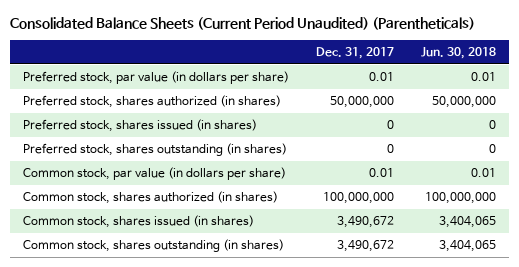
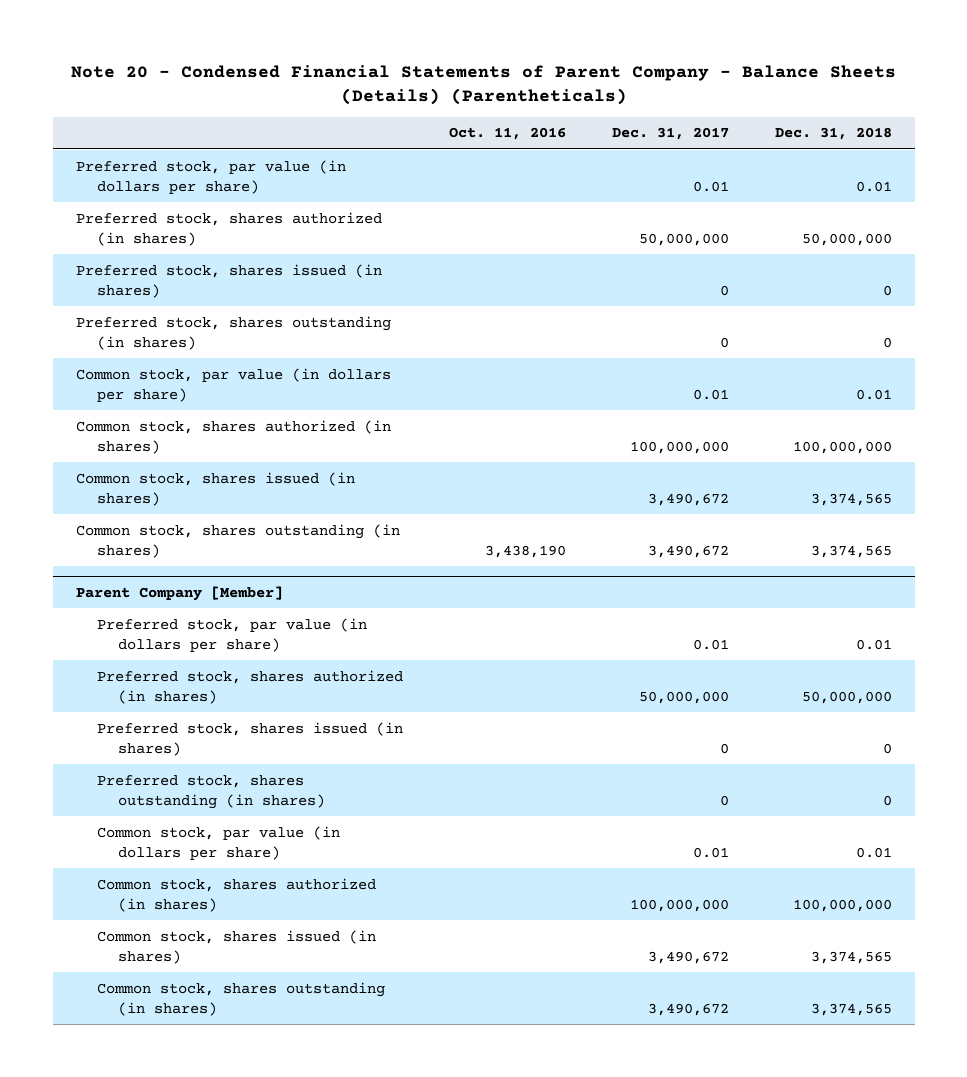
- Consolidated Balance Sheets (Current Period Unaudited) (Parentheticals)
+ Note 20 - Condensed Financial Statements of Parent Company - Balance Sheets (Details) (Parentheticals)
- | Dec. 31, 2017 | Jun. 30, 2018
+ | Oct. 11, 2016 | Dec. 31, 2017 | Dec. 31, 2018
+ Parent Company [Member]
+ Preferred stock, par value (in dollars per share) | | 0.01 | 0.01
+ Preferred stock, shares authorized (in shares) | | 50,000,000 | 50,000,000
+ Preferred stock, shares issued (in shares) | | 0 | 0
+ Preferred stock, shares outstanding (in shares) | | 0 | 0
+ Common stock, par value (in dollars per share) | | 0.01 | 0.01
+ Common stock, shares authorized (in shares) | | 100,000,000 | 100,000,000
+ Common stock, shares issued (in shares) | | 3,490,672 | 3,374,565
+ Common stock, shares outstanding (in shares) | | 3,490,672 | 3,374,565

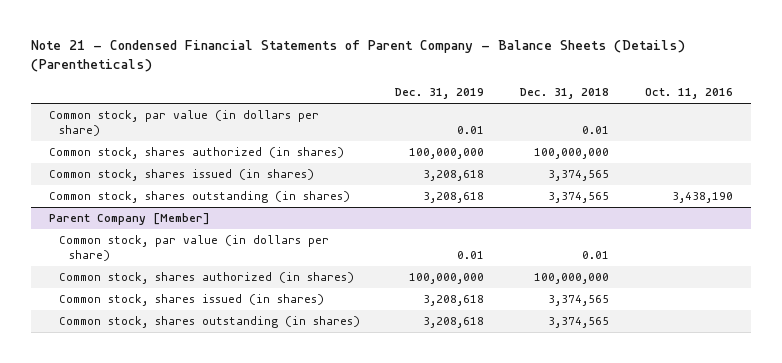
- Note 20 - Condensed Financial Statements of Parent Company - Balance Sheets (Details) (Parentheticals)
+ Note 21 - Condensed Financial Statements of Parent Company - Balance Sheets (Details) (Parentheticals)
- | Oct. 11, 2016 | Dec. 31, 2017 | Dec. 31, 2018
+ | Dec. 31, 2019 | Dec. 31, 2018 | Oct. 11, 2016
- Preferred stock, par value (in dollars per share) | | 0.01 | 0.01
- Preferred stock, shares authorized (in shares) | | 50,000,000 | 50,000,000
- Preferred stock, shares issued (in shares) | | 0 | 0
- Preferred stock, shares outstanding (in shares) | | 0 | 0
@ Parent Company [Member]
- Preferred stock, par value (in dollars per share) | | 0.01 | 0.01
- Preferred stock, shares authorized (in shares) | | 50,000,000 | 50,000,000
- Preferred stock, shares issued (in shares) | | 0 | 0
- Preferred stock, shares outstanding (in shares) | | 0 | 0

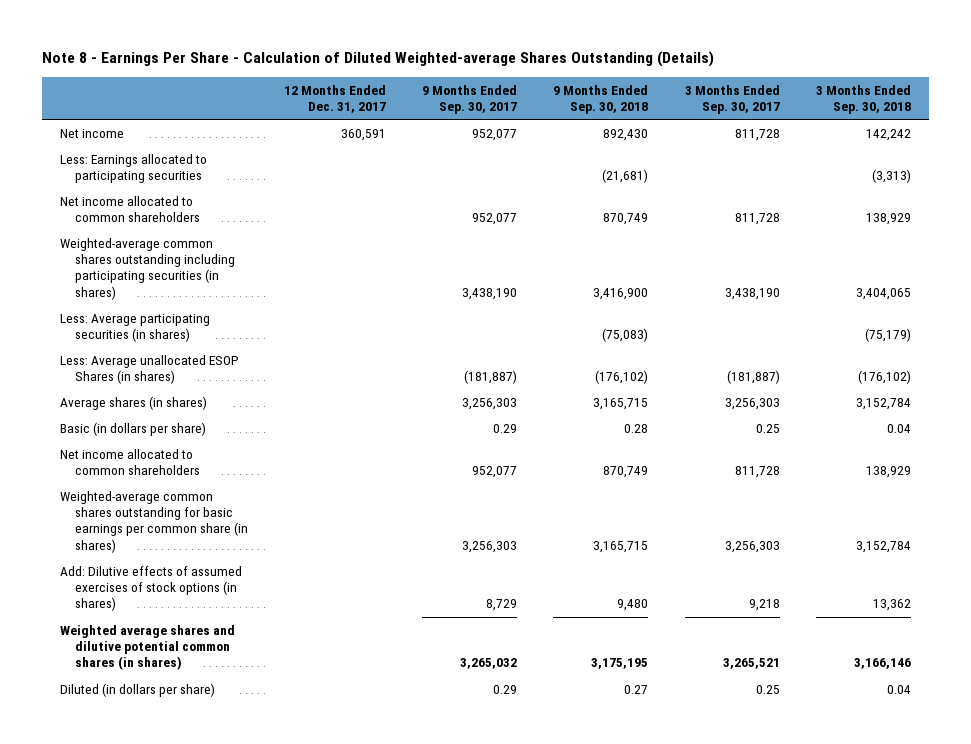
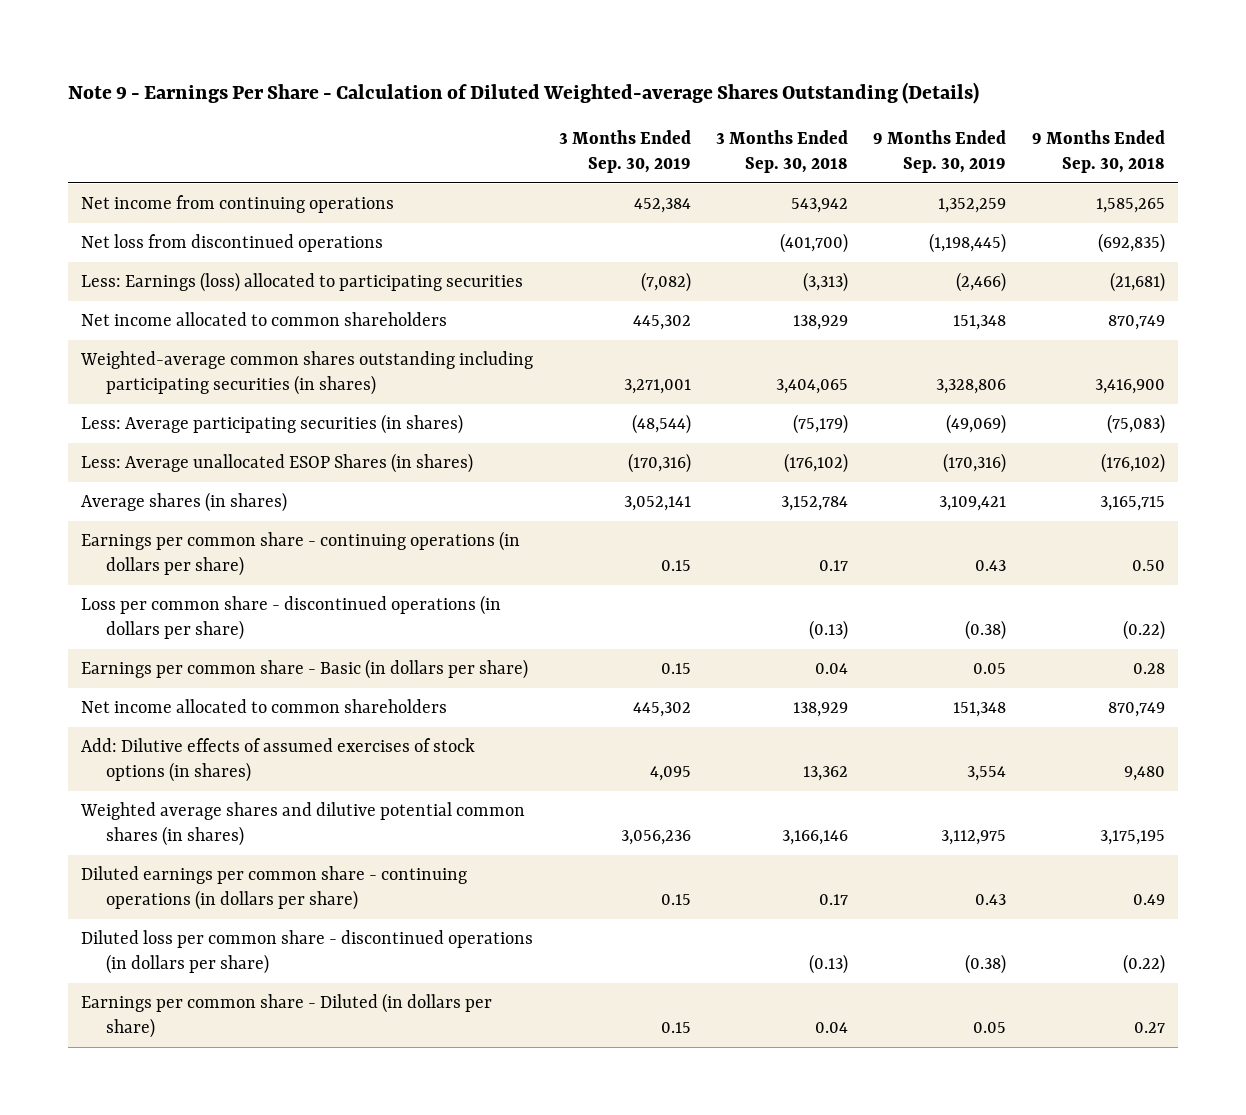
- Note 8 - Earnings Per Share - Calculation of Diluted Weighted-average Shares Outstanding (Details)
+ Note 9 - Earnings Per Share - Calculation of Diluted Weighted-average Shares Outstanding (Details)
- | 12 Months Ended Dec. 31, 2017 | 9 Months Ended Sep. 30, 2017 | 9 Months Ended Sep. 30, 2018 | 3 Months Ended Sep. 30, 2017 | 3 Months Ended Sep. 30, 2018
+ | 3 Months Ended Sep. 30, 2019 | 3 Months Ended Sep. 30, 2018 | 9 Months Ended Sep. 30, 2019 | 9 Months Ended Sep. 30, 2018
- Net income | 360,591 | 952,077 | 892,430 | 811,728 | 142,242
- Less: Earnings allocated to participating securities | | | (21,681) | | (3,313)
+ Net income from continuing operations | 452,384 | 543,942 | 1,352,259 | 1,585,265
+ Net loss from discontinued operations | | (401,700) | (1,198,445) | (692,835)
+ Less: Earnings (loss) allocated to participating securities | (7,082) | (3,313) | (2,466) | (21,681)
- Basic (in dollars per share) | | 0.29 | 0.28 | 0.25 | 0.04
+ Earnings per common share - continuing operations (in dollars per share) | 0.15 | 0.17 | 0.43 | 0.50
+ Loss per common share - discontinued operations (in dollars per share) | | (0.13) | (0.38) | (0.22)
+ Earnings per common share - Basic (in dollars per share) | 0.15 | 0.04 | 0.05 | 0.28
- Weighted-average common shares outstanding for basic earnings per common share (in shares) | | 3,256,303 | 3,165,715 | 3,256,303 | 3,152,784
- Diluted (in dollars per share) | | 0.29 | 0.27 | 0.25 | 0.04
+ Diluted earnings per common share - continuing operations (in dollars per share) | 0.15 | 0.17 | 0.43 | 0.49
+ Diluted loss per common share - discontinued operations (in dollars per share) | | (0.13) | (0.38) | (0.22)
+ Earnings per common share - Diluted (in dollars per share) | 0.15 | 0.04 | 0.05 | 0.27

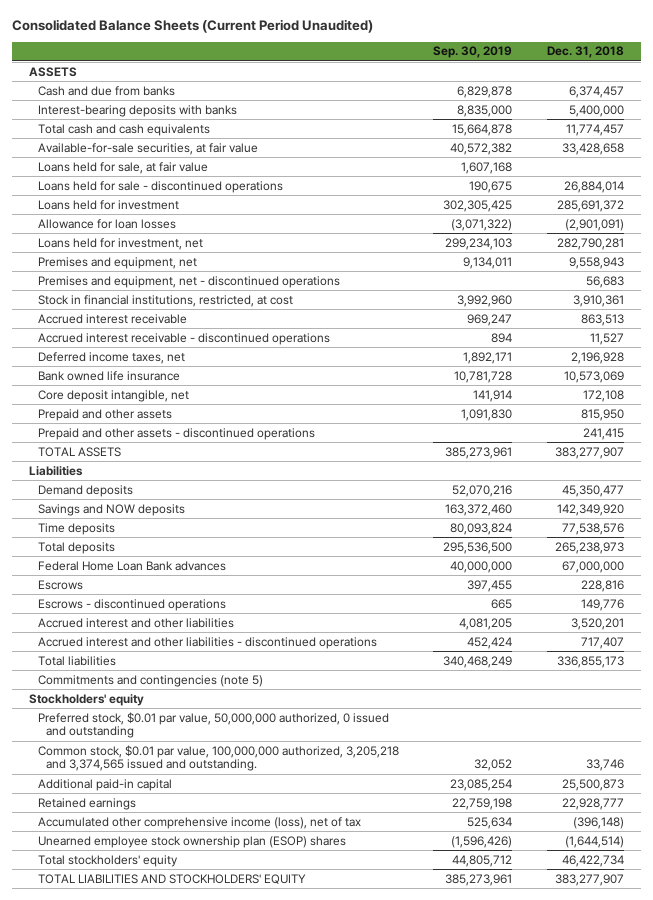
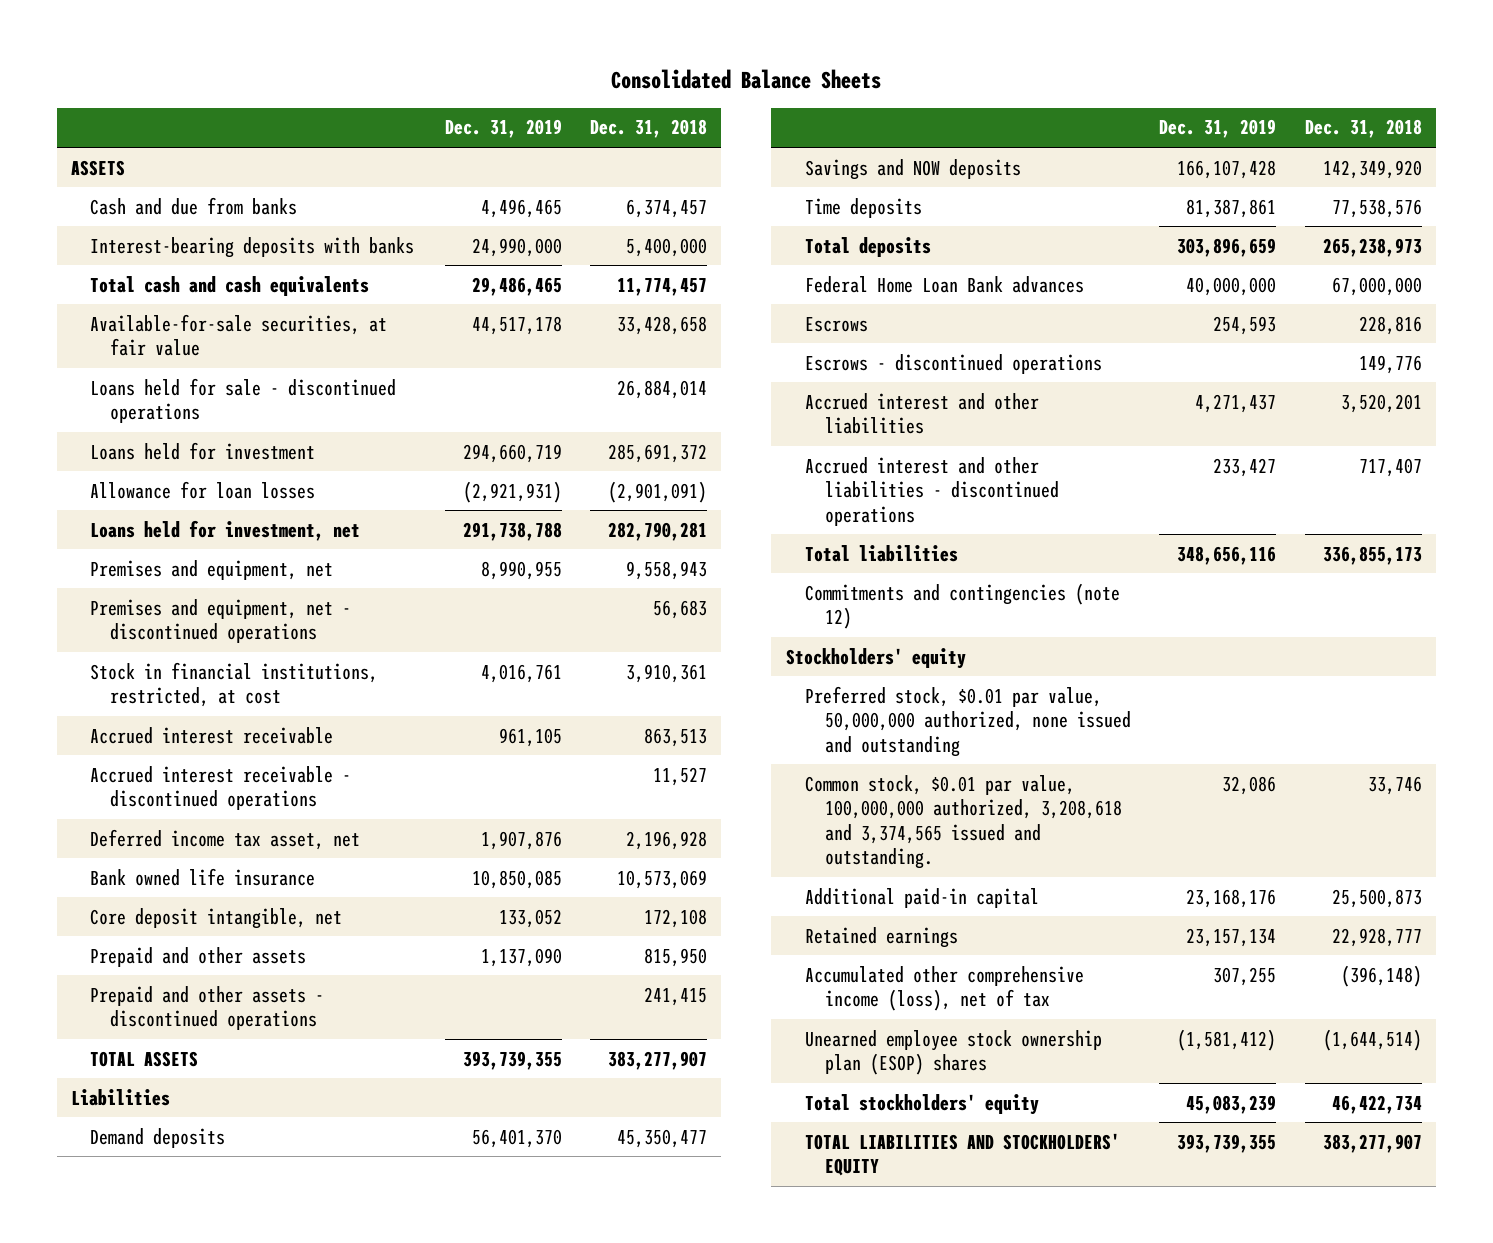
- Consolidated Balance Sheets (Current Period Unaudited)
+ Consolidated Balance Sheets
- | Sep. 30, 2019 | Dec. 31, 2018
+ | Dec. 31, 2019 | Dec. 31, 2018
- Loans held for sale, at fair value | 1,607,168 |
- Deferred income taxes, net | 1,892,171 | 2,196,928
+ Deferred income tax asset, net | 1,907,876 | 2,196,928
- Commitments and contingencies (note 5)
+ Commitments and contingencies (note 12)
- Preferred stock, $0.01 par value, 50,000,000 authorized, 0 issued and outstanding
- Common stock, $0.01 par value, 100,000,000 authorized, 3,205,218 and 3,374,565 issued and outstanding. | 32,052 | 33,746
+ Preferred stock, $0.01 par value, 50,000,000 authorized, none issued and outstanding
+ Common stock, $0.01 par value, 100,000,000 authorized, 3,208,618 and 3,374,565 issued and outstanding. | 32,086 | 33,746

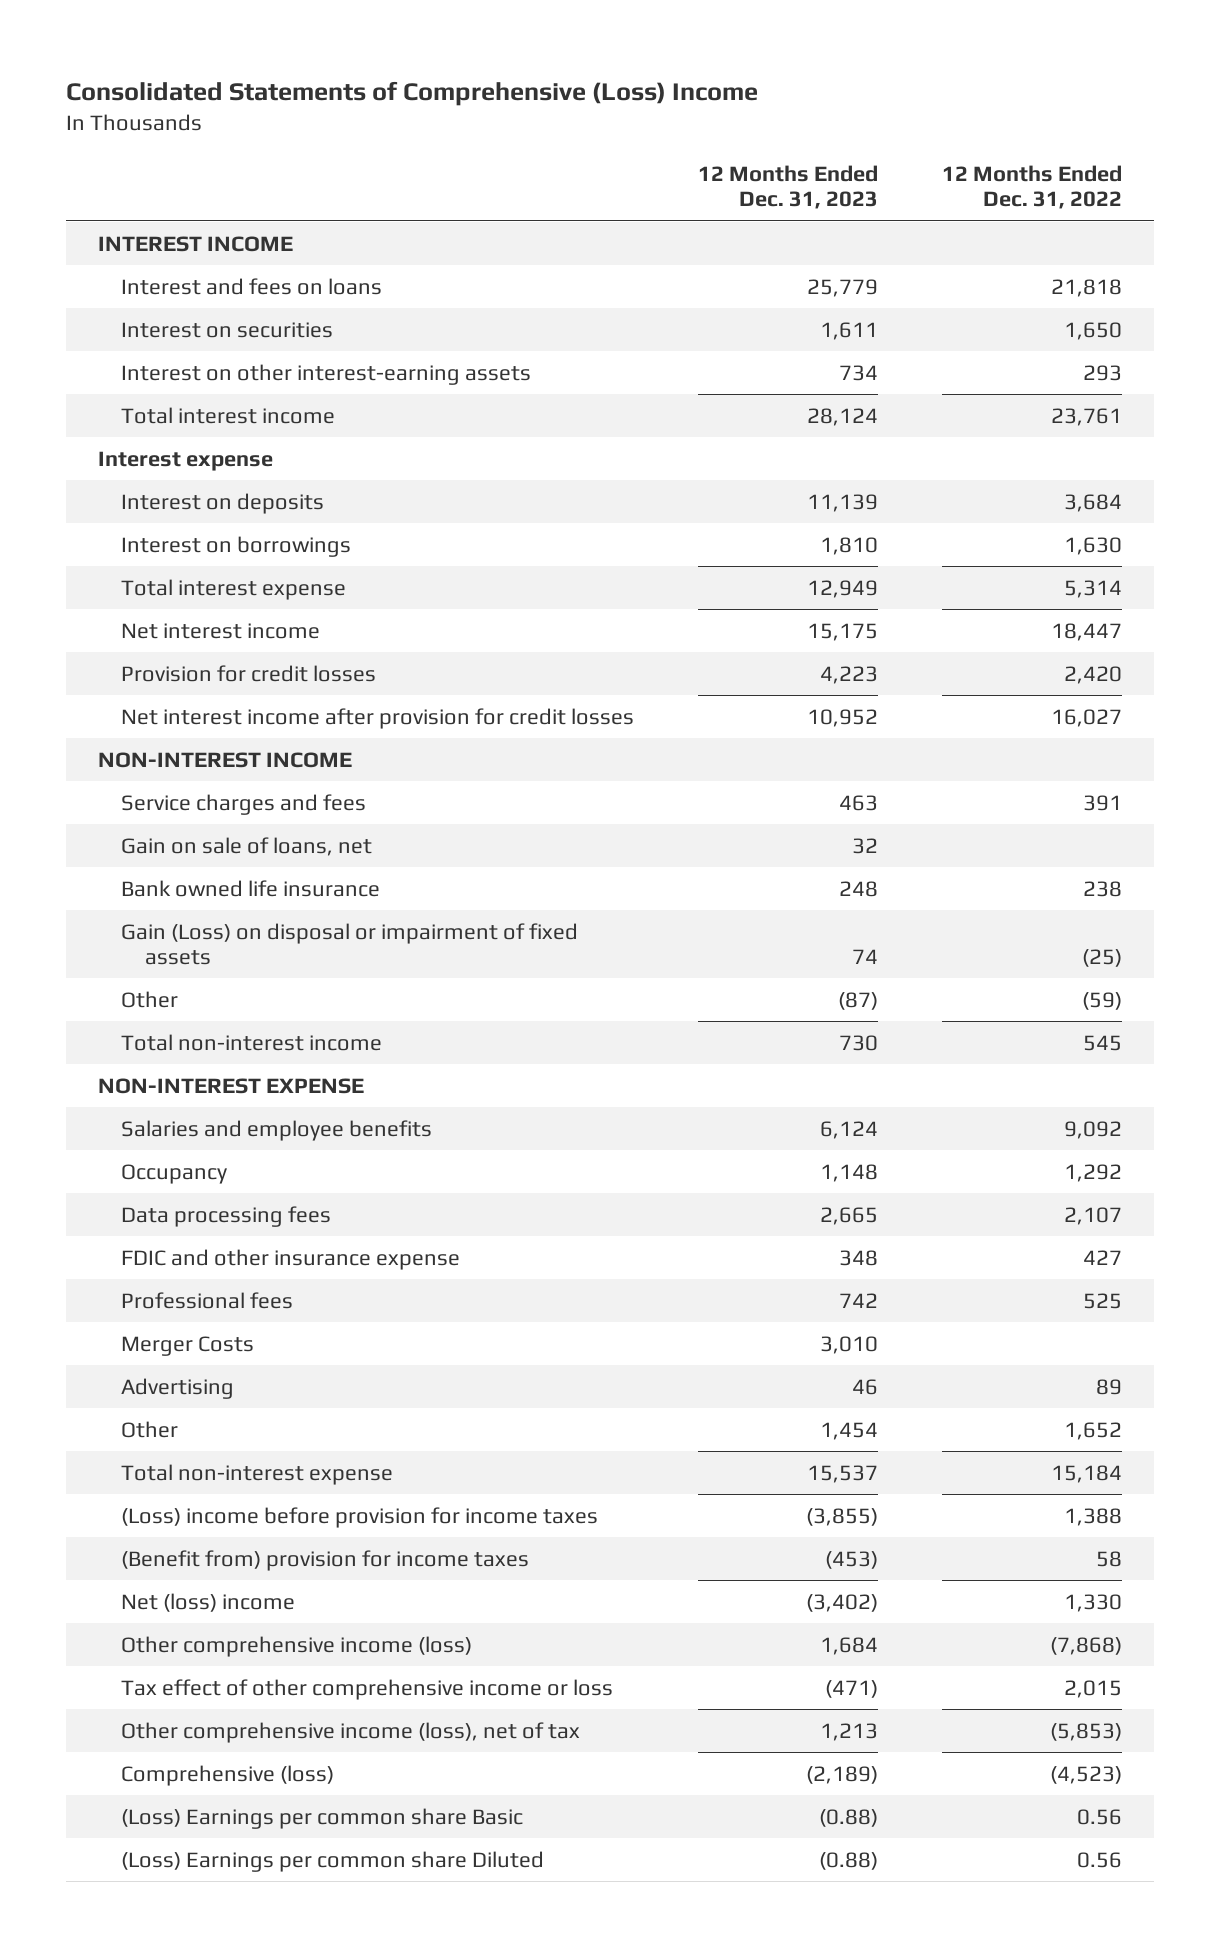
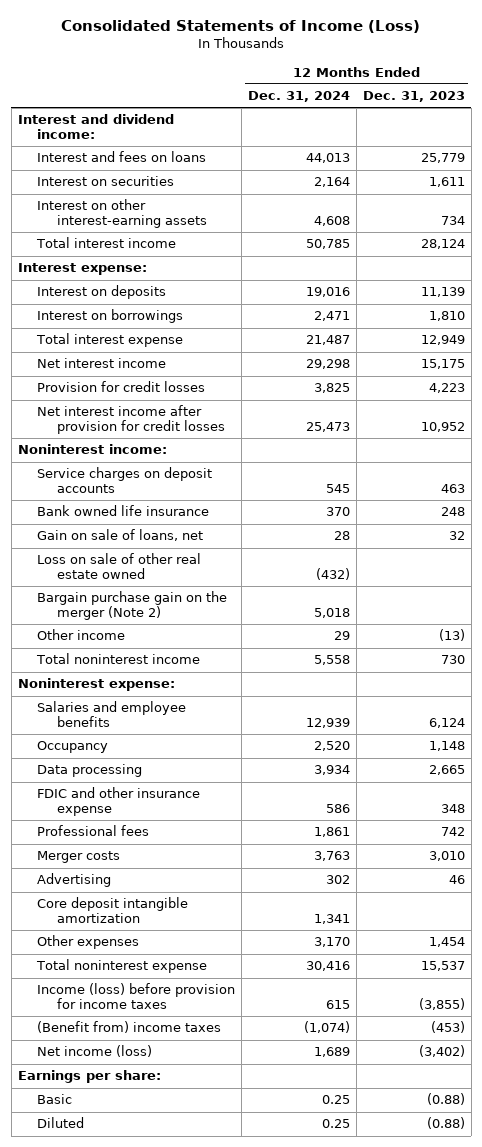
- Consolidated Statements of Comprehensive (Loss) Income
+ Consolidated Statements of Income (Loss)
- | 12 Months Ended Dec. 31, 2023 | 12 Months Ended Dec. 31, 2022
+ | 12 Months Ended Dec. 31, 2024 | 12 Months Ended Dec. 31, 2023
- INTEREST INCOME
+ Interest and dividend income:
- Interest expense
+ Interest expense:
- NON-INTEREST INCOME
- Service charges and fees | 463 | 391
+ Noninterest income:
+ Service charges on deposit accounts | 545 | 463
- Gain (Loss) on disposal or impairment of fixed assets | 74 | (25)
- Other | (87) | (59)
- Total non-interest income | 730 | 545
- NON-INTEREST EXPENSE
moved down: Gain on sale of loans, net | 28 | 32
+ Loss on sale of other real estate owned | (432) |
+ Bargain purchase gain on the merger (Note 2) | 5,018 |
+ Other income | 29 | (13)
+ Total noninterest income | 5,558 | 730
+ Noninterest expense:
- Data processing fees | 2,665 | 2,107
+ Data processing | 3,934 | 2,665
- Merger Costs | 3,010 |
+ Merger costs | 3,763 | 3,010
- Other | 1,454 | 1,652
- Total non-interest expense | 15,537 | 15,184
- (Loss) income before provision for income taxes | (3,855) | 1,388
- (Benefit from) provision for income taxes | (453) | 58
- Net (loss) income | (3,402) | 1,330
- Other comprehensive income (loss) | 1,684 | (7,868)
- Tax effect of other comprehensive income or loss | (471) | 2,015
- Other comprehensive income (loss), net of tax | 1,213 | (5,853)
- Comprehensive (loss) | (2,189) | (4,523)
- (Loss) Earnings per common share Basic | (0.88) | 0.56
- (Loss) Earnings per common share Diluted | (0.88) | 0.56
+ Core deposit intangible amortization | 1,341 |
+ Other expenses | 3,170 | 1,454
+ Total noninterest expense | 30,416 | 15,537
+ Income (loss) before provision for income taxes | 615 | (3,855)
+ (Benefit from) income taxes | (1,074) | (453)
+ Net income (loss) | 1,689 | (3,402)
+ Earnings per share:
+ Basic | 0.25 | (0.88)
+ Diluted | 0.25 | (0.88)

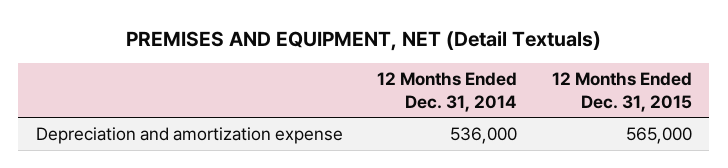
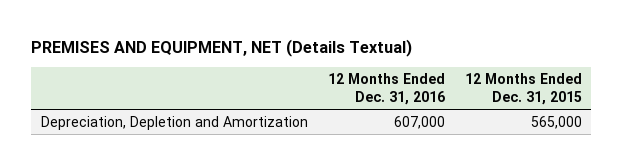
- PREMISES AND EQUIPMENT, NET (Detail Textuals)
+ PREMISES AND EQUIPMENT, NET (Details Textual)
- | 12 Months Ended Dec. 31, 2014 | 12 Months Ended Dec. 31, 2015
+ | 12 Months Ended Dec. 31, 2016 | 12 Months Ended Dec. 31, 2015
- Depreciation and amortization expense | 536,000 | 565,000
+ Depreciation, Depletion and Amortization | 607,000 | 565,000

